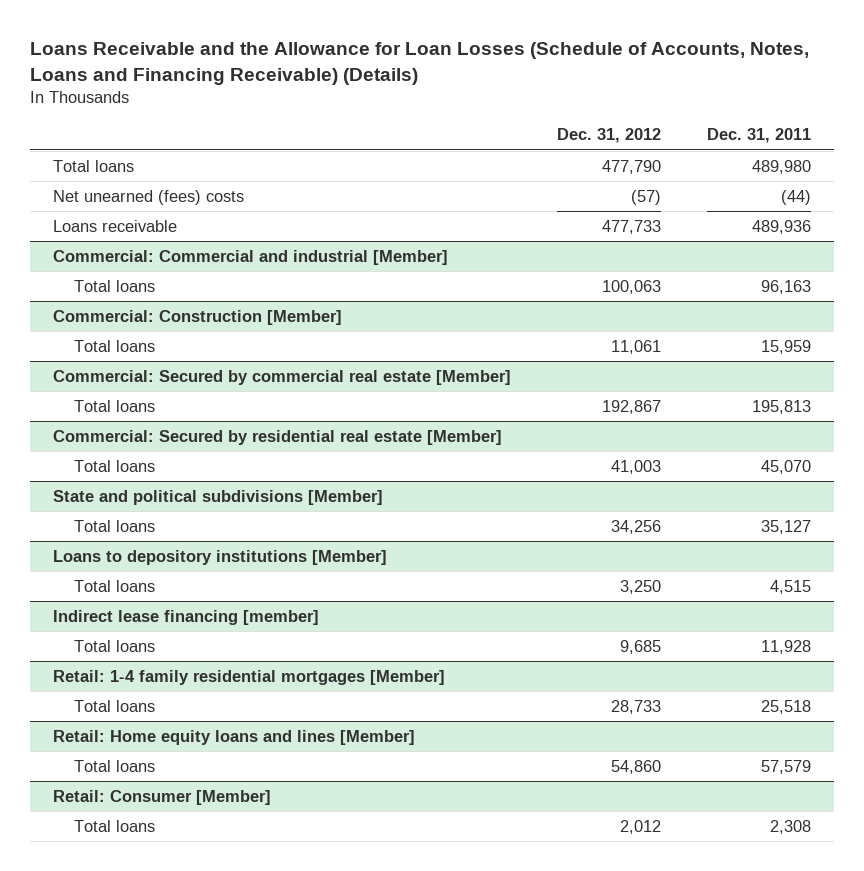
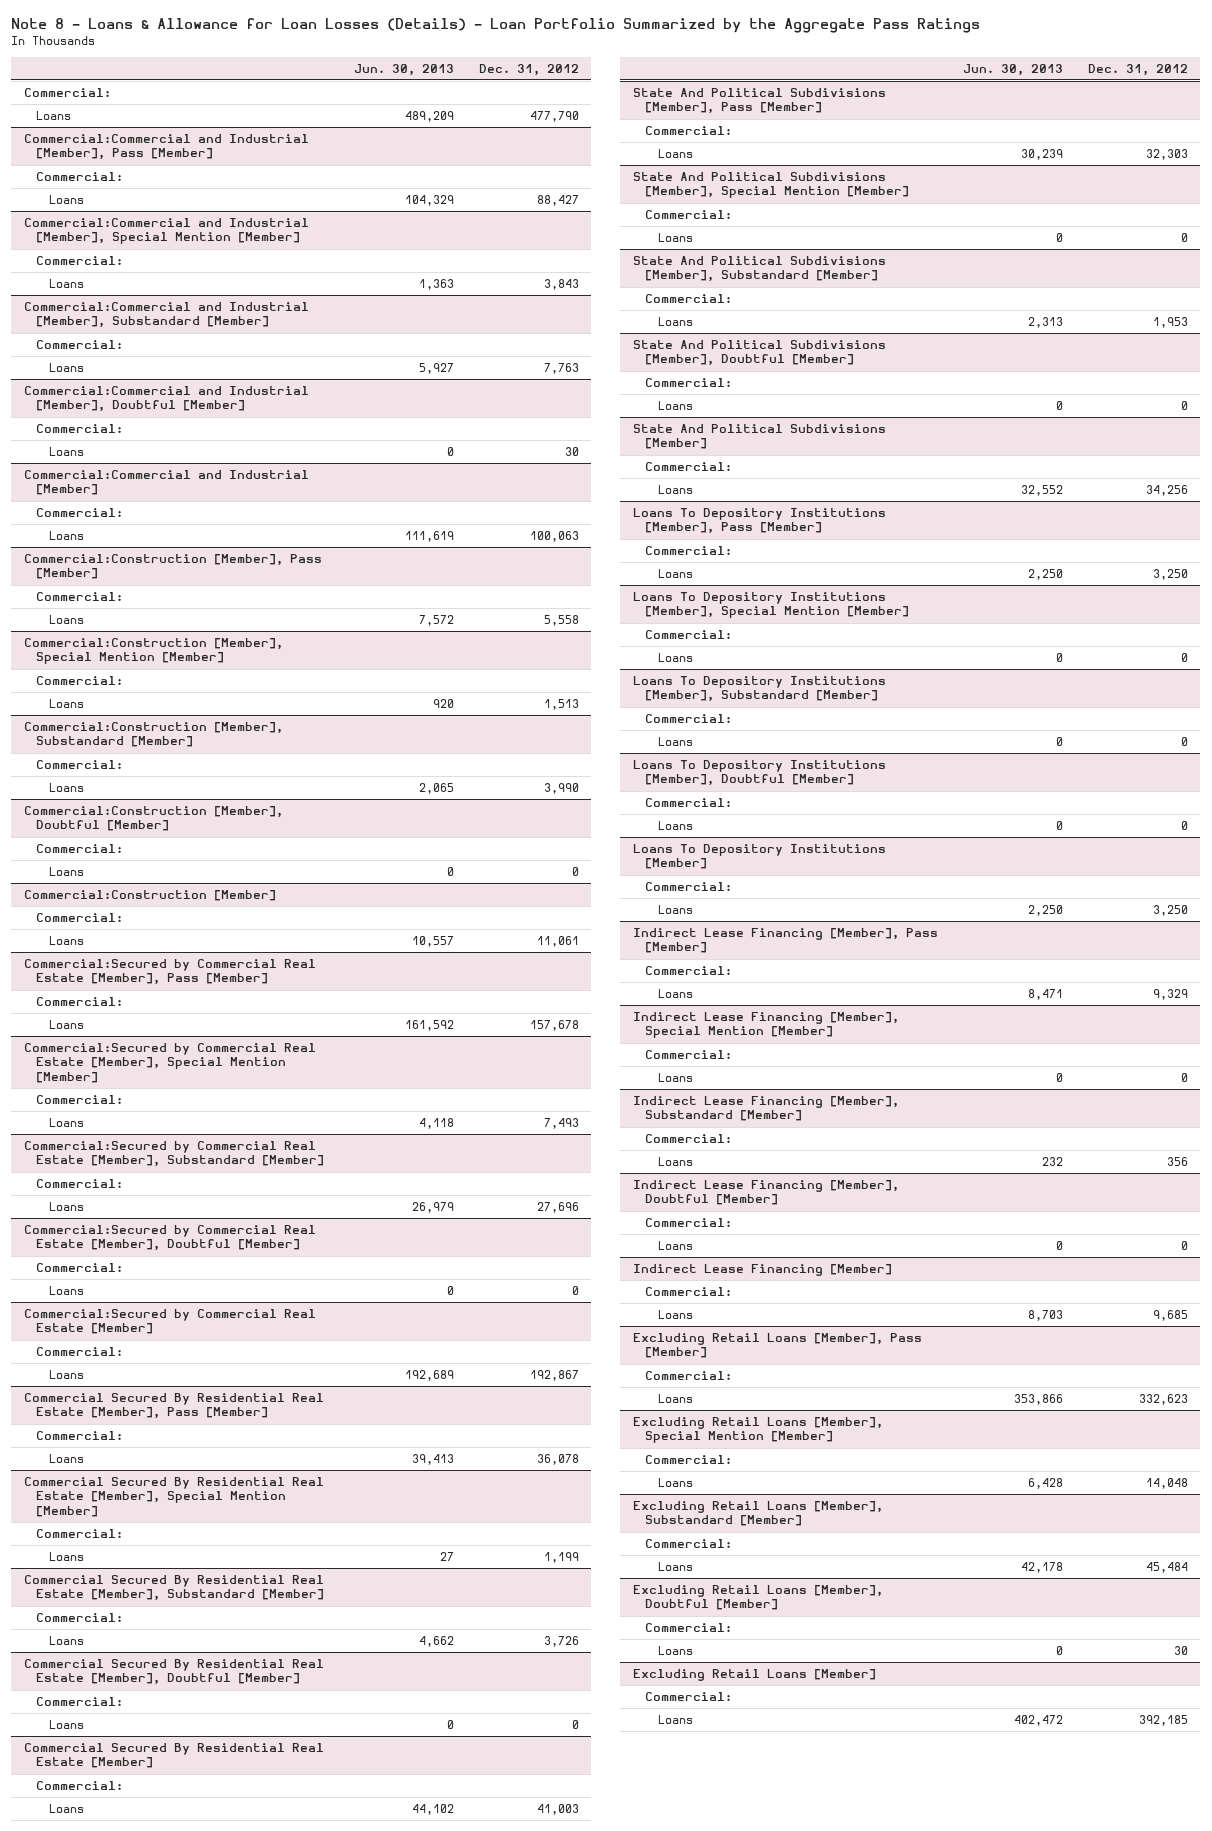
- Loans Receivable and the Allowance for Loan Losses (Schedule of Accounts, Notes, Loans and Financing Receivable) (Details)
+ Note 8 - Loans & Allowance for Loan Losses (Details) - Loan Portfolio Summarized by the Aggregate Pass Ratings
- | Dec. 31, 2012 | Dec. 31, 2011
+ | Jun. 30, 2013 | Dec. 31, 2012
- Total loans | 477,790 | 489,980
- Net unearned (fees) costs | (57) | (44)
- Loans receivable | 477,733 | 489,936
- Commercial: Commercial and industrial [Member]
- Total loans | 100,063 | 96,163
- Commercial: Construction [Member]
- Total loans | 11,061 | 15,959
- Commercial: Secured by commercial real estate [Member]
- Total loans | 192,867 | 195,813
- Commercial: Secured by residential real estate [Member]
- Total loans | 41,003 | 45,070
- State and political subdivisions [Member]
- Total loans | 34,256 | 35,127
- Loans to depository institutions [Member]
- Total loans | 3,250 | 4,515
- Indirect lease financing [member]
- Total loans | 9,685 | 11,928
- Retail: 1-4 family residential mortgages [Member]
- Total loans | 28,733 | 25,518
- Retail: Home equity loans and lines [Member]
- Total loans | 54,860 | 57,579
- Retail: Consumer [Member]
- Total loans | 2,012 | 2,308
+ Commercial:
+ Loans | 489,209 | 477,790
+ Commercial:Commercial and Industrial [Member], Pass [Member]
+ Commercial:
+ Loans | 104,329 | 88,427
+ Commercial:Commercial and Industrial [Member], Special Mention [Member]
+ Commercial:
+ Loans | 1,363 | 3,843
+ Commercial:Commercial and Industrial [Member], Substandard [Member]
+ Commercial:
+ Loans | 5,927 | 7,763
+ Commercial:Commercial and Industrial [Member], Doubtful [Member]
+ Commercial:
+ Loans | 0 | 30
+ Commercial:Commercial and Industrial [Member]
+ Commercial:
+ Loans | 111,619 | 100,063
+ Commercial:Construction [Member], Pass [Member]
+ Commercial:
+ Loans | 7,572 | 5,558
+ Commercial:Construction [Member], Special Mention [Member]
+ Commercial:
+ Loans | 920 | 1,513
+ Commercial:Construction [Member], Substandard [Member]
+ Commercial:
+ Loans | 2,065 | 3,990
+ Commercial:Construction [Member], Doubtful [Member]
+ Commercial:
+ Loans | 0 | 0
+ Commercial:Construction [Member]
+ Commercial:
+ Loans | 10,557 | 11,061
+ Commercial:Secured by Commercial Real Estate [Member], Pass [Member]
+ Commercial:
+ Loans | 161,592 | 157,678
+ Commercial:Secured by Commercial Real Estate [Member], Special Mention [Member]
+ Commercial:
+ Loans | 4,118 | 7,493
+ Commercial:Secured by Commercial Real Estate [Member], Substandard [Member]
+ Commercial:
+ Loans | 26,979 | 27,696
+ Commercial:Secured by Commercial Real Estate [Member], Doubtful [Member]
+ Commercial:
+ Loans | 0 | 0
+ Commercial:Secured by Commercial Real Estate [Member]
+ Commercial:
+ Loans | 192,689 | 192,867
+ Commercial Secured By Residential Real Estate [Member], Pass [Member]
+ Commercial:
+ Loans | 39,413 | 36,078
+ Commercial Secured By Residential Real Estate [Member], Special Mention [Member]
+ Commercial:
+ Loans | 27 | 1,199
+ Commercial Secured By Residential Real Estate [Member], Substandard [Member]
+ Commercial:
+ Loans | 4,662 | 3,726
+ Commercial Secured By Residential Real Estate [Member], Doubtful [Member]
+ Commercial:
+ Loans | 0 | 0
+ Commercial Secured By Residential Real Estate [Member]
+ Commercial:
+ Loans | 44,102 | 41,003
+ State And Political Subdivisions [Member], Pass [Member]
+ Commercial:
+ Loans | 30,239 | 32,303
+ State And Political Subdivisions [Member], Special Mention [Member]
+ Commercial:
+ Loans | 0 | 0
+ State And Political Subdivisions [Member], Substandard [Member]
+ Commercial:
+ Loans | 2,313 | 1,953
+ State And Political Subdivisions [Member], Doubtful [Member]
+ Commercial:
+ Loans | 0 | 0
+ State And Political Subdivisions [Member]
+ Commercial:
+ Loans | 32,552 | 34,256
+ Loans To Depository Institutions [Member], Pass [Member]
+ Commercial:
+ Loans | 2,250 | 3,250
+ Loans To Depository Institutions [Member], Special Mention [Member]
+ Commercial:
+ Loans | 0 | 0
+ Loans To Depository Institutions [Member], Substandard [Member]
+ Commercial:
+ Loans | 0 | 0
+ Loans To Depository Institutions [Member], Doubtful [Member]
+ Commercial:
+ Loans | 0 | 0
+ Loans To Depository Institutions [Member]
+ Commercial:
+ Loans | 2,250 | 3,250
+ Indirect Lease Financing [Member], Pass [Member]
+ Commercial:
+ Loans | 8,471 | 9,329
+ Indirect Lease Financing [Member], Special Mention [Member]
+ Commercial:
+ Loans | 0 | 0
+ Indirect Lease Financing [Member], Substandard [Member]
+ Commercial:
+ Loans | 232 | 356
+ Indirect Lease Financing [Member], Doubtful [Member]
+ Commercial:
+ Loans | 0 | 0
+ Indirect Lease Financing [Member]
+ Commercial:
+ Loans | 8,703 | 9,685
+ Excluding Retail Loans [Member], Pass [Member]
+ Commercial:
+ Loans | 353,866 | 332,623
+ Excluding Retail Loans [Member], Special Mention [Member]
+ Commercial:
+ Loans | 6,428 | 14,048
+ Excluding Retail Loans [Member], Substandard [Member]
+ Commercial:
+ Loans | 42,178 | 45,484
+ Excluding Retail Loans [Member], Doubtful [Member]
+ Commercial:
+ Loans | 0 | 30
+ Excluding Retail Loans [Member]
+ Commercial:
+ Loans | 402,472 | 392,185

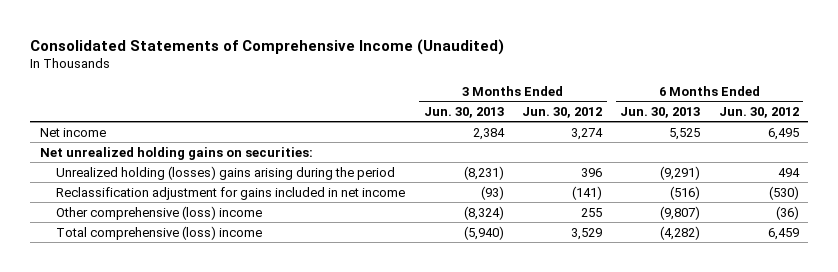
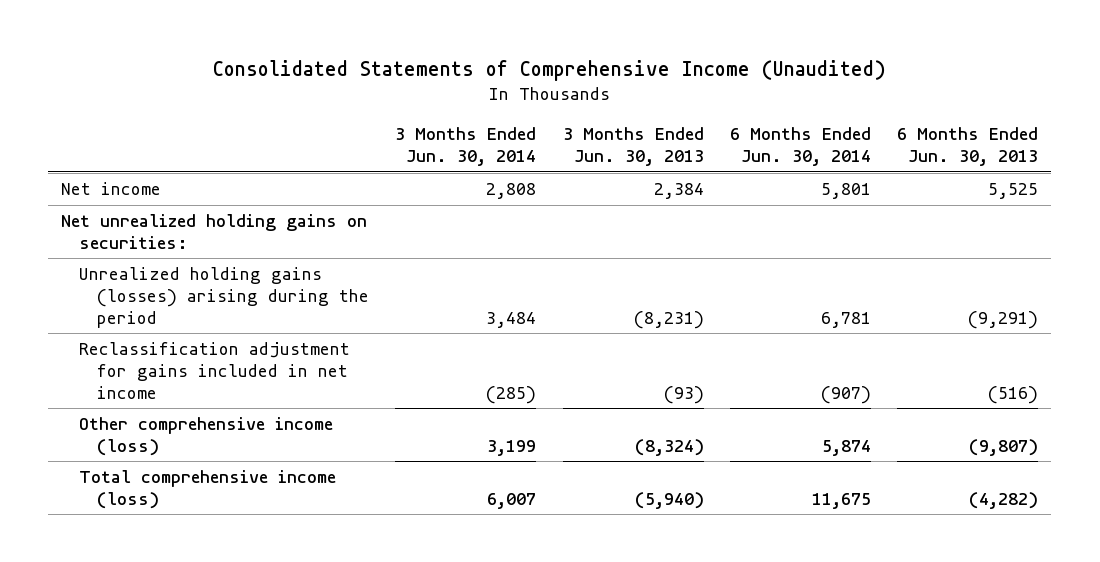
- | 3 Months Ended Jun. 30, 2013 | 3 Months Ended Jun. 30, 2012 | 6 Months Ended Jun. 30, 2013 | 6 Months Ended Jun. 30, 2012
+ | 3 Months Ended Jun. 30, 2014 | 3 Months Ended Jun. 30, 2013 | 6 Months Ended Jun. 30, 2014 | 6 Months Ended Jun. 30, 2013
- Unrealized holding (losses) gains arising during the period | (8,231) | 396 | (9,291) | 494
+ Unrealized holding gains (losses) arising during the period | 3,484 | (8,231) | 6,781 | (9,291)
- Other comprehensive (loss) income | (8,324) | 255 | (9,807) | (36)
- Total comprehensive (loss) income | (5,940) | 3,529 | (4,282) | 6,459
+ Other comprehensive income (loss) | 3,199 | (8,324) | 5,874 | (9,807)
+ Total comprehensive income (loss) | 6,007 | (5,940) | 11,675 | (4,282)

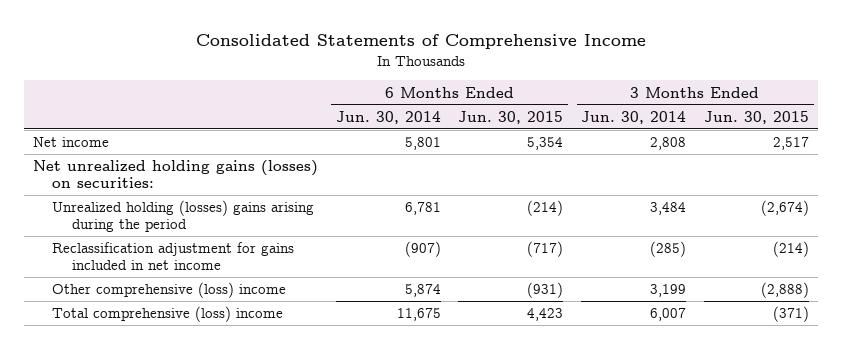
- Consolidated Statements of Comprehensive Income (Unaudited)
+ Consolidated Statements of Comprehensive Income
- | 3 Months Ended Jun. 30, 2014 | 3 Months Ended Jun. 30, 2013 | 6 Months Ended Jun. 30, 2014 | 6 Months Ended Jun. 30, 2013
+ | 6 Months Ended Jun. 30, 2014 | 6 Months Ended Jun. 30, 2015 | 3 Months Ended Jun. 30, 2014 | 3 Months Ended Jun. 30, 2015
- Net unrealized holding gains on securities:
- Unrealized holding gains (losses) arising during the period | 3,484 | (8,231) | 6,781 | (9,291)
+ Net unrealized holding gains (losses) on securities:
+ Unrealized holding (losses) gains arising during the period | 6,781 | (214) | 3,484 | (2,674)
- Other comprehensive income (loss) | 3,199 | (8,324) | 5,874 | (9,807)
- Total comprehensive income (loss) | 6,007 | (5,940) | 11,675 | (4,282)
+ Other comprehensive (loss) income | 5,874 | (931) | 3,199 | (2,888)
+ Total comprehensive (loss) income | 11,675 | 4,423 | 6,007 | (371)

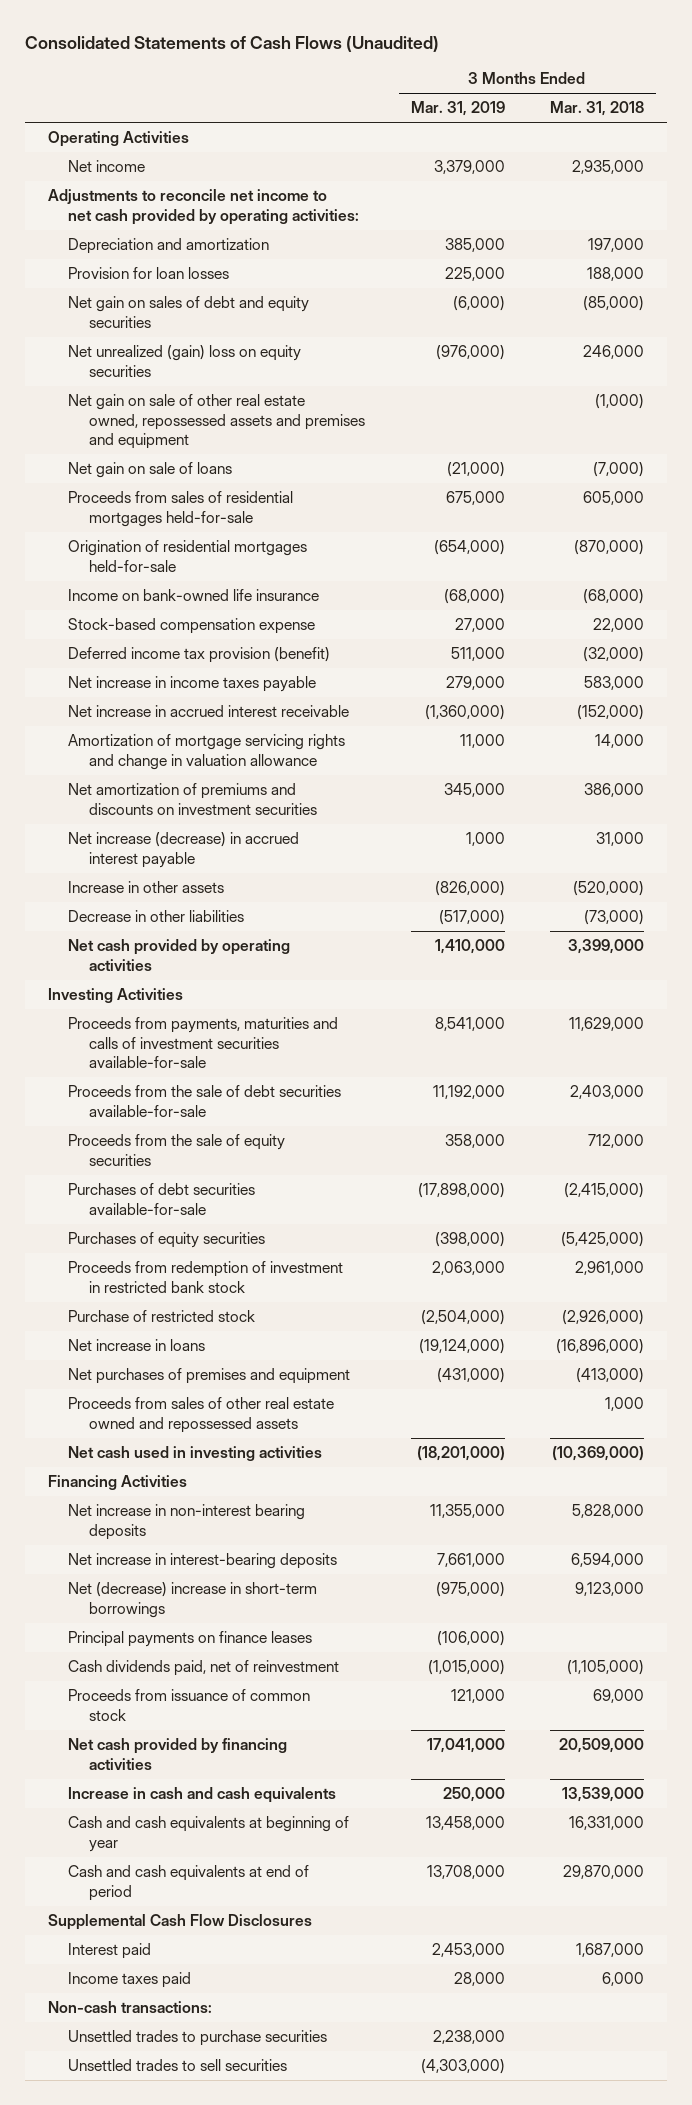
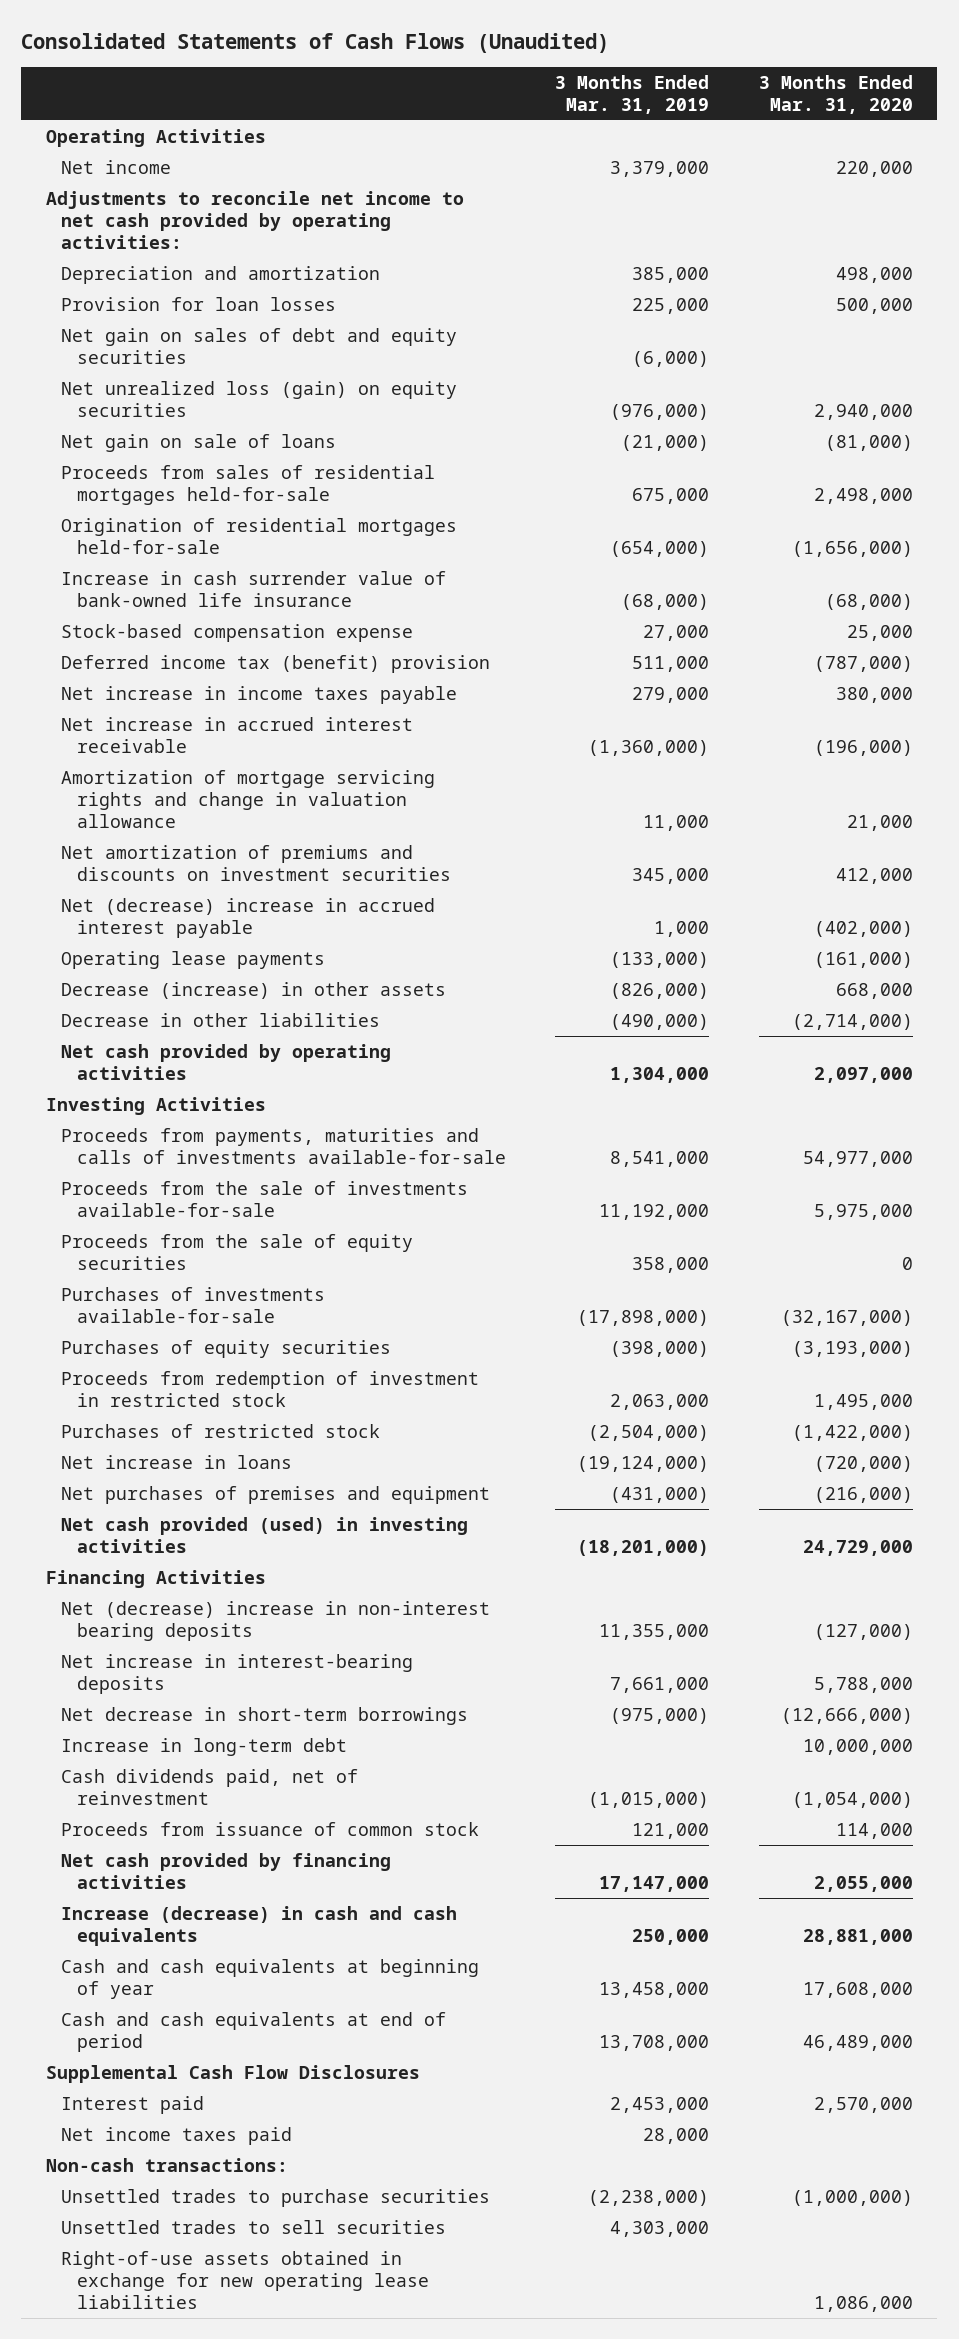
- | 3 Months Ended Mar. 31, 2019 | 3 Months Ended Mar. 31, 2018
+ | 3 Months Ended Mar. 31, 2019 | 3 Months Ended Mar. 31, 2020
- Net unrealized (gain) loss on equity securities | (976,000) | 246,000
- Net gain on sale of other real estate owned, repossessed assets and premises and equipment | | (1,000)
+ Net unrealized loss (gain) on equity securities | (976,000) | 2,940,000
- Income on bank-owned life insurance | (68,000) | (68,000)
+ Increase in cash surrender value of bank-owned life insurance | (68,000) | (68,000)
- Deferred income tax provision (benefit) | 511,000 | (32,000)
+ Deferred income tax (benefit) provision | 511,000 | (787,000)
- Net increase (decrease) in accrued interest payable | 1,000 | 31,000
- Increase in other assets | (826,000) | (520,000)
- Decrease in other liabilities | (517,000) | (73,000)
- Net cash provided by operating activities | 1,410,000 | 3,399,000
+ Net (decrease) increase in accrued interest payable | 1,000 | (402,000)
+ Operating lease payments | (133,000) | (161,000)
+ Decrease (increase) in other assets | (826,000) | 668,000
+ Decrease in other liabilities | (490,000) | (2,714,000)
+ Net cash provided by operating activities | 1,304,000 | 2,097,000
- Proceeds from payments, maturities and calls of investment securities available-for-sale | 8,541,000 | 11,629,000
- Proceeds from the sale of debt securities available-for-sale | 11,192,000 | 2,403,000
+ Proceeds from payments, maturities and calls of investments available-for-sale | 8,541,000 | 54,977,000
+ Proceeds from the sale of investments available-for-sale | 11,192,000 | 5,975,000
- Purchases of debt securities available-for-sale | (17,898,000) | (2,415,000)
+ Purchases of investments available-for-sale | (17,898,000) | (32,167,000)
- Proceeds from redemption of investment in restricted bank stock | 2,063,000 | 2,961,000
- Purchase of restricted stock | (2,504,000) | (2,926,000)
+ Proceeds from redemption of investment in restricted stock | 2,063,000 | 1,495,000
+ Purchases of restricted stock | (2,504,000) | (1,422,000)
- Proceeds from sales of other real estate owned and repossessed assets | | 1,000
- Net cash used in investing activities | (18,201,000) | (10,369,000)
+ Net cash provided (used) in investing activities | (18,201,000) | 24,729,000
- Net increase in non-interest bearing deposits | 11,355,000 | 5,828,000
+ Net (decrease) increase in non-interest bearing deposits | 11,355,000 | (127,000)
- Net (decrease) increase in short-term borrowings | (975,000) | 9,123,000
- Principal payments on finance leases | (106,000) |
+ Net decrease in short-term borrowings | (975,000) | (12,666,000)
+ Increase in long-term debt | | 10,000,000
- Net cash provided by financing activities | 17,041,000 | 20,509,000
- Increase in cash and cash equivalents | 250,000 | 13,539,000
+ Net cash provided by financing activities | 17,147,000 | 2,055,000
+ Increase (decrease) in cash and cash equivalents | 250,000 | 28,881,000
- Income taxes paid | 28,000 | 6,000
+ Net income taxes paid | 28,000 |
- Unsettled trades to purchase securities | 2,238,000 |
- Unsettled trades to sell securities | (4,303,000) |
+ Unsettled trades to purchase securities | (2,238,000) | (1,000,000)
+ Unsettled trades to sell securities | 4,303,000 |
+ Right-of-use assets obtained in exchange for new operating lease liabilities | | 1,086,000

